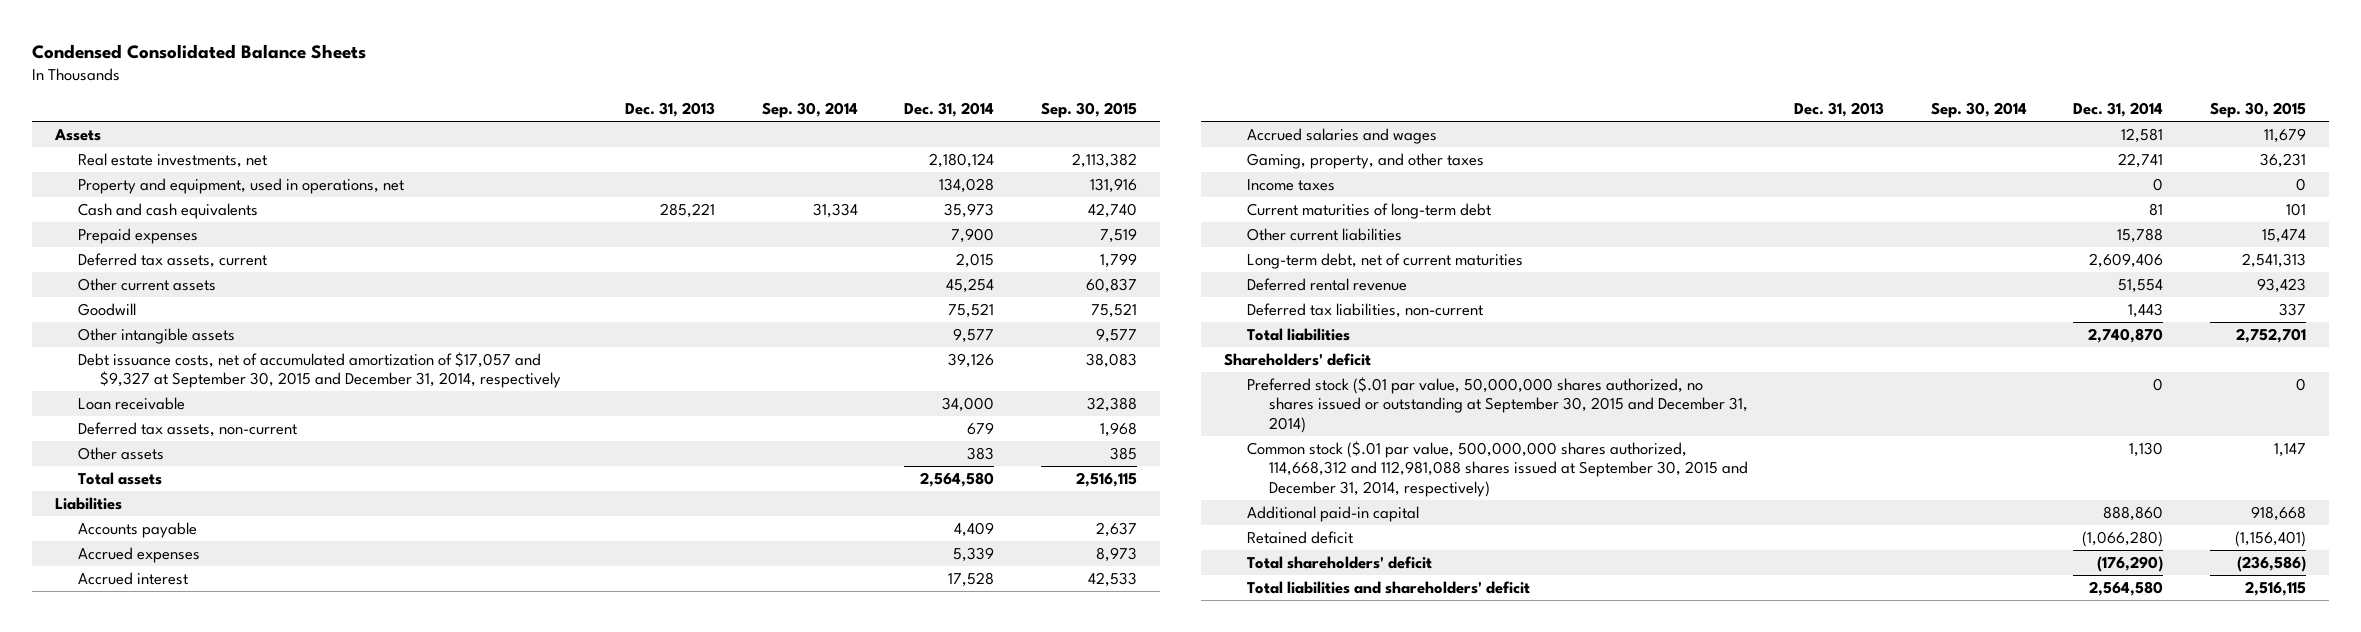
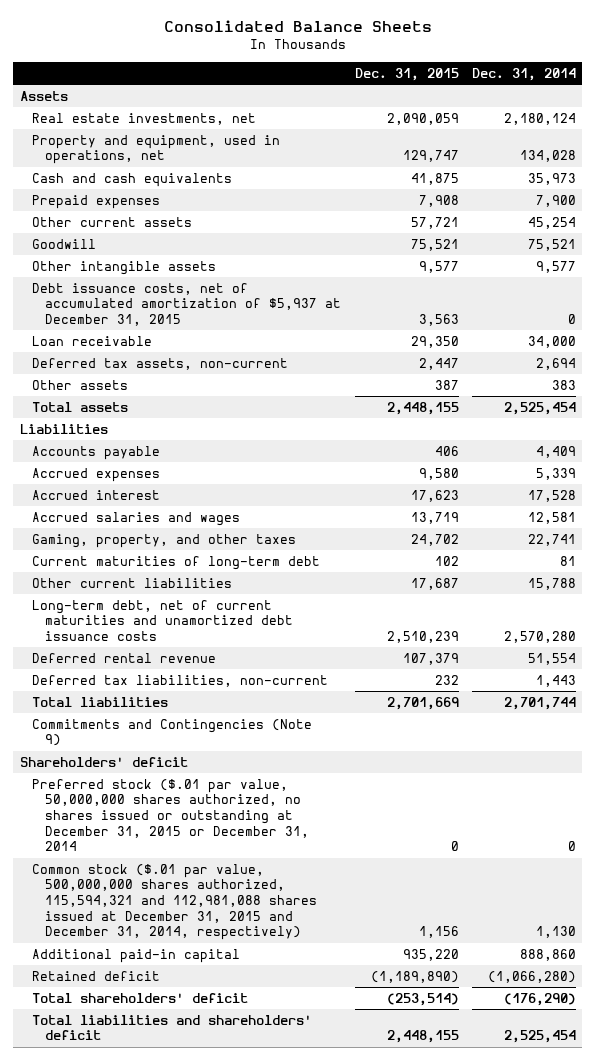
- Condensed Consolidated Balance Sheets
+ Consolidated Balance Sheets
- | Dec. 31, 2013 | Sep. 30, 2014 | Dec. 31, 2014 | Sep. 30, 2015
+ | Dec. 31, 2015 | Dec. 31, 2014
- Deferred tax assets, current | | | 2,015 | 1,799
- Debt issuance costs, net of accumulated amortization of $17,057 and $9,327 at September 30, 2015 and December 31, 2014, respectively | | | 39,126 | 38,083
+ Debt issuance costs, net of accumulated amortization of $5,937 at December 31, 2015 | 3,563 | 0
- Deferred tax assets, non-current | | | 679 | 1,968
+ Deferred tax assets, non-current | 2,447 | 2,694
- Total assets | | | 2,564,580 | 2,516,115
+ Total assets | 2,448,155 | 2,525,454
- Income taxes | | | 0 | 0
- Long-term debt, net of current maturities | | | 2,609,406 | 2,541,313
+ Long-term debt, net of current maturities and unamortized debt issuance costs | 2,510,239 | 2,570,280
- Total liabilities | | | 2,740,870 | 2,752,701
+ Total liabilities | 2,701,669 | 2,701,744
+ Commitments and Contingencies (Note 9)
- Preferred stock ($.01 par value, 50,000,000 shares authorized, no shares issued or outstanding at September 30, 2015 and December 31, 2014) | | | 0 | 0
- Common stock ($.01 par value, 500,000,000 shares authorized, 114,668,312 and 112,981,088 shares issued at September 30, 2015 and December 31, 2014, respectively) | | | 1,130 | 1,147
+ Preferred stock ($.01 par value, 50,000,000 shares authorized, no shares issued or outstanding at December 31, 2015 or December 31, 2014 | 0 | 0
+ Common stock ($.01 par value, 500,000,000 shares authorized, 115,594,321 and 112,981,088 shares issued at December 31, 2015 and December 31, 2014, respectively) | 1,156 | 1,130
- Total liabilities and shareholders' deficit | | | 2,564,580 | 2,516,115
+ Total liabilities and shareholders' deficit | 2,448,155 | 2,525,454

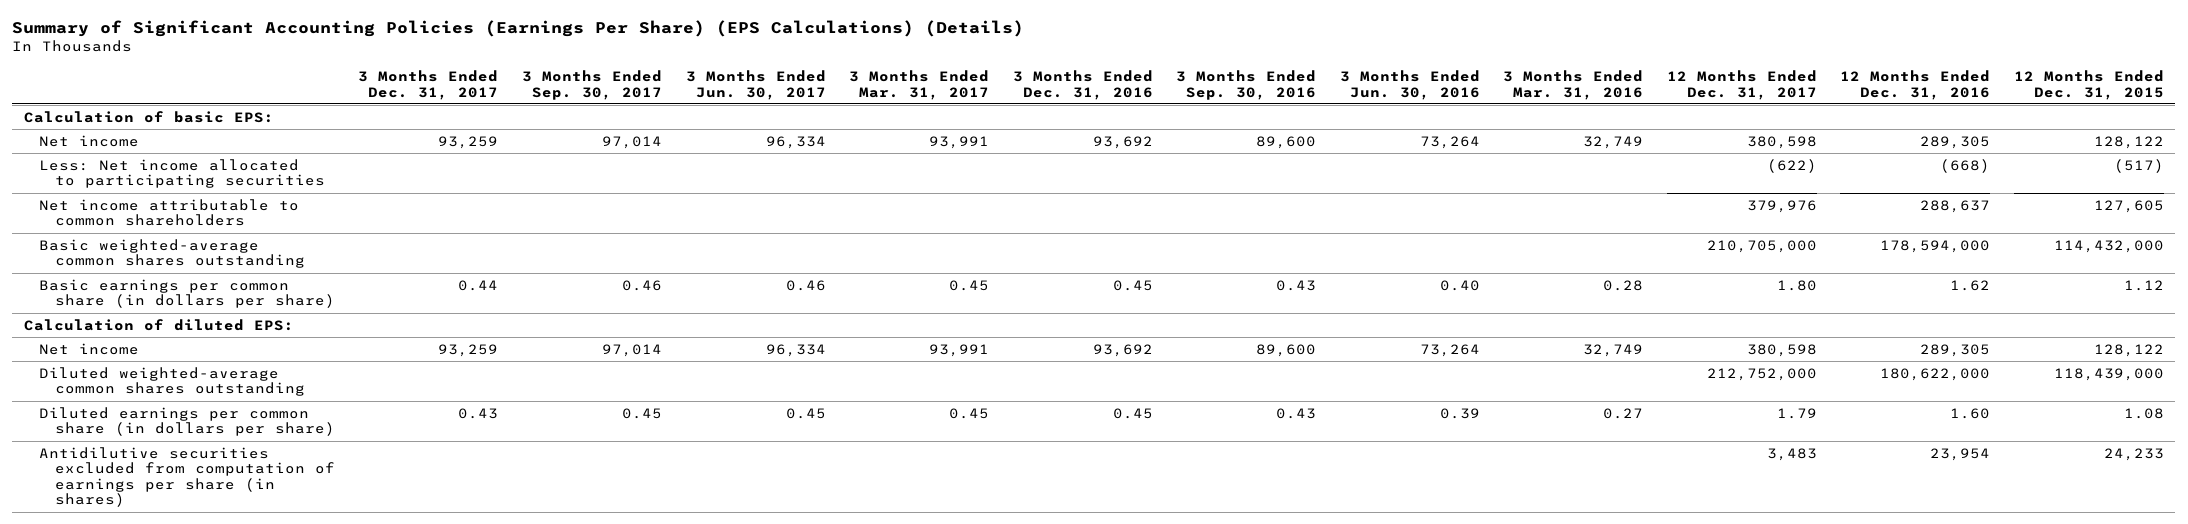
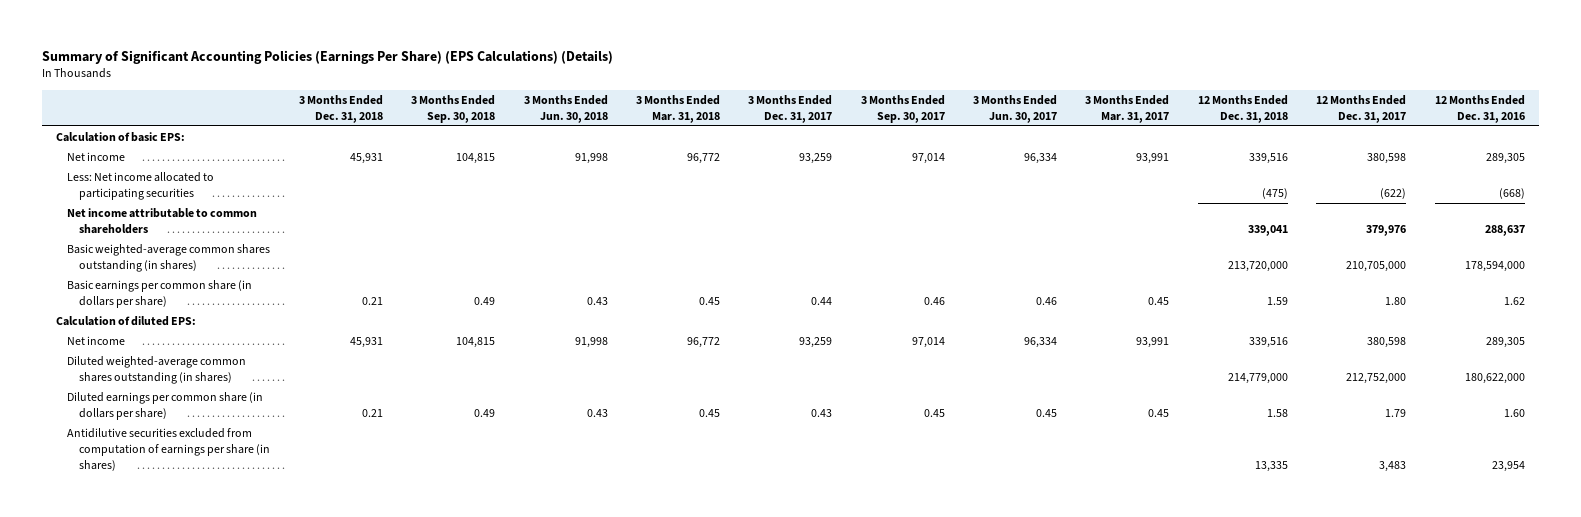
- | 3 Months Ended Dec. 31, 2017 | 3 Months Ended Sep. 30, 2017 | 3 Months Ended Jun. 30, 2017 | 3 Months Ended Mar. 31, 2017 | 3 Months Ended Dec. 31, 2016 | 3 Months Ended Sep. 30, 2016 | 3 Months Ended Jun. 30, 2016 | 3 Months Ended Mar. 31, 2016 | 12 Months Ended Dec. 31, 2017 | 12 Months Ended Dec. 31, 2016 | 12 Months Ended Dec. 31, 2015
+ | 3 Months Ended Dec. 31, 2018 | 3 Months Ended Sep. 30, 2018 | 3 Months Ended Jun. 30, 2018 | 3 Months Ended Mar. 31, 2018 | 3 Months Ended Dec. 31, 2017 | 3 Months Ended Sep. 30, 2017 | 3 Months Ended Jun. 30, 2017 | 3 Months Ended Mar. 31, 2017 | 12 Months Ended Dec. 31, 2018 | 12 Months Ended Dec. 31, 2017 | 12 Months Ended Dec. 31, 2016
- Basic weighted-average common shares outstanding | | | | | | | | | 210,705,000 | 178,594,000 | 114,432,000
+ Basic weighted-average common shares outstanding (in shares) | | | | | | | | | 213,720,000 | 210,705,000 | 178,594,000
- Diluted weighted-average common shares outstanding | | | | | | | | | 212,752,000 | 180,622,000 | 118,439,000
+ Diluted weighted-average common shares outstanding (in shares) | | | | | | | | | 214,779,000 | 212,752,000 | 180,622,000

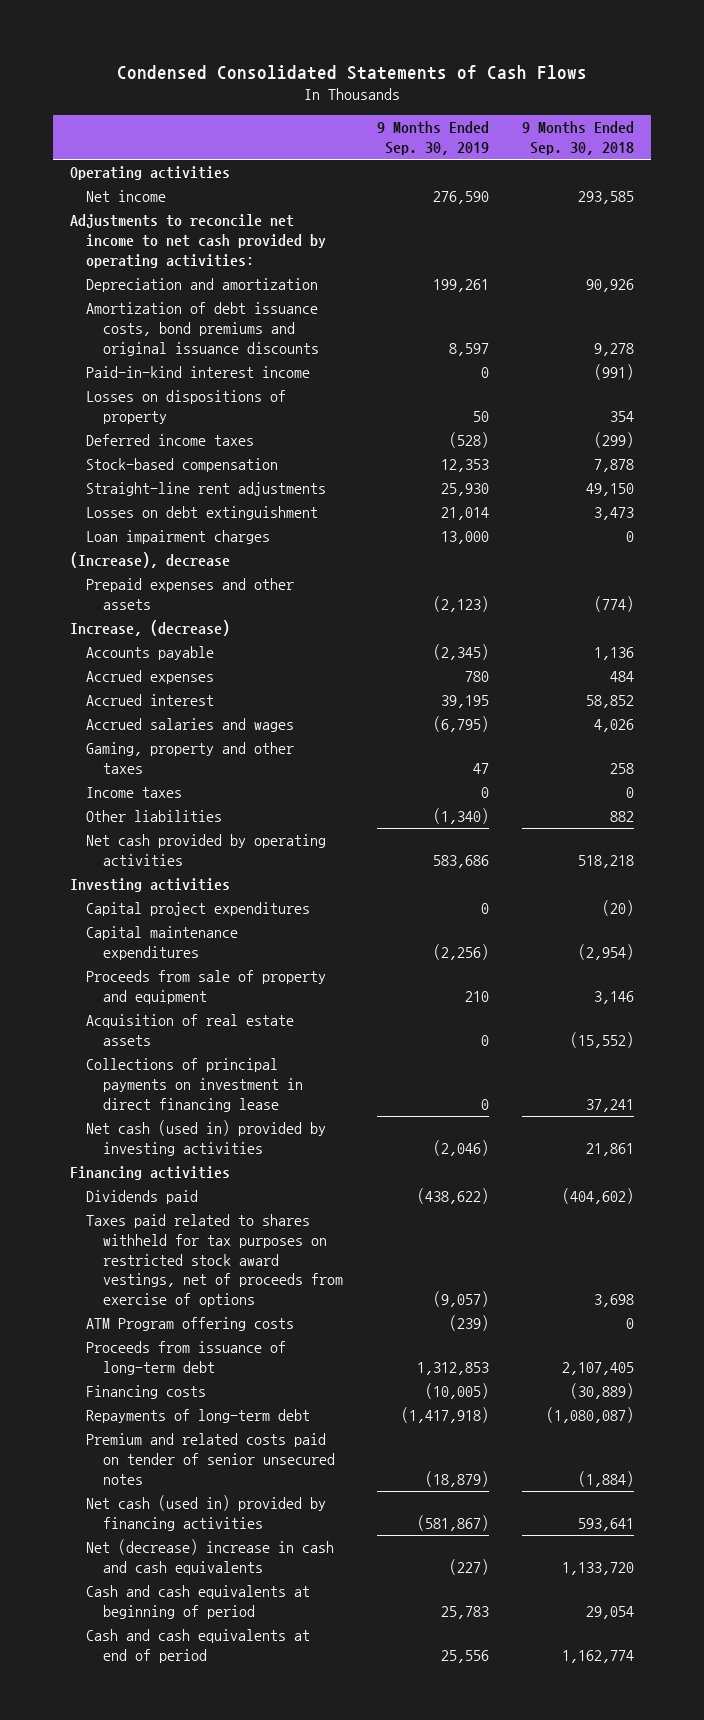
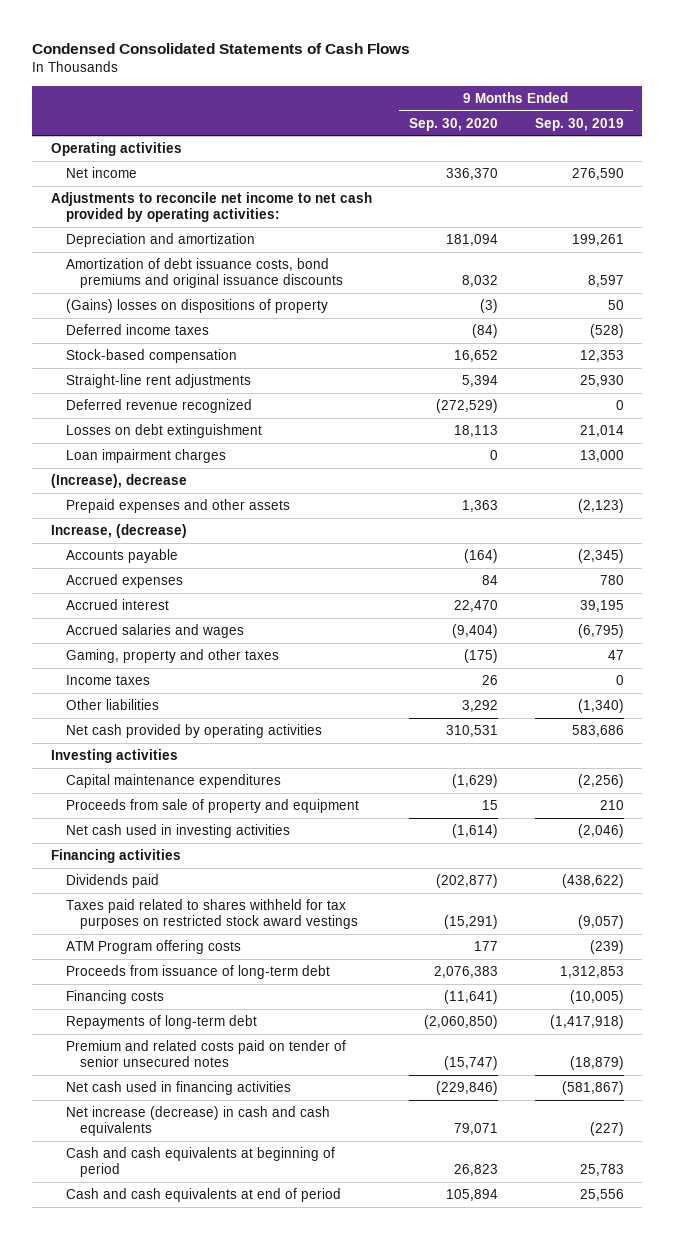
- | 9 Months Ended Sep. 30, 2019 | 9 Months Ended Sep. 30, 2018
+ | 9 Months Ended Sep. 30, 2020 | 9 Months Ended Sep. 30, 2019
- Paid-in-kind interest income | 0 | (991)
- Losses on dispositions of property | 50 | 354
+ (Gains) losses on dispositions of property | (3) | 50
+ Deferred revenue recognized | (272,529) | 0
- Capital project expenditures | 0 | (20)
- Acquisition of real estate assets | 0 | (15,552)
- Collections of principal payments on investment in direct financing lease | 0 | 37,241
- Net cash (used in) provided by investing activities | (2,046) | 21,861
+ Net cash used in investing activities | (1,614) | (2,046)
- Taxes paid related to shares withheld for tax purposes on restricted stock award vestings, net of proceeds from exercise of options | (9,057) | 3,698
+ Taxes paid related to shares withheld for tax purposes on restricted stock award vestings | (15,291) | (9,057)
- Net cash (used in) provided by financing activities | (581,867) | 593,641
- Net (decrease) increase in cash and cash equivalents | (227) | 1,133,720
+ Net cash used in financing activities | (229,846) | (581,867)
+ Net increase (decrease) in cash and cash equivalents | 79,071 | (227)

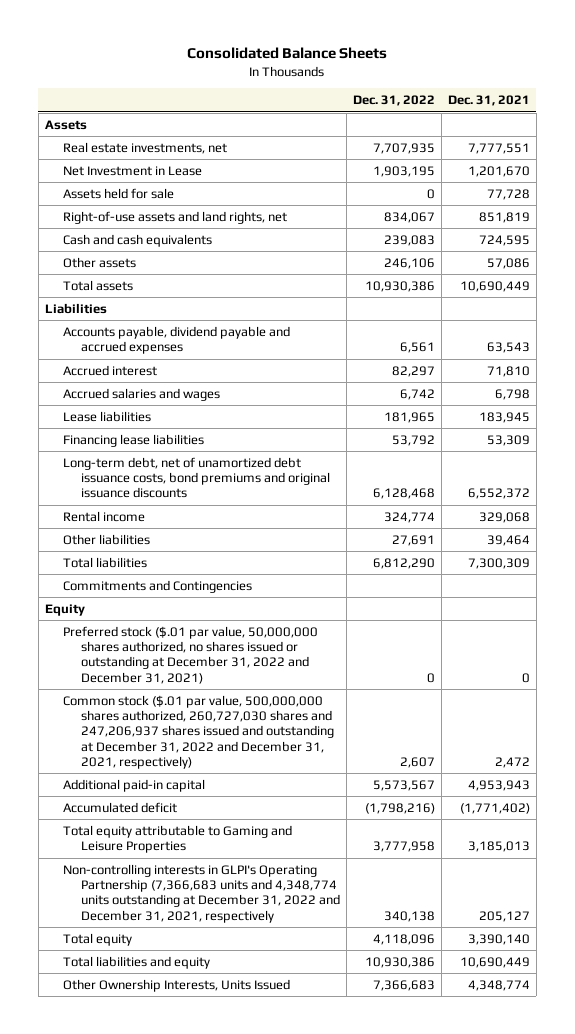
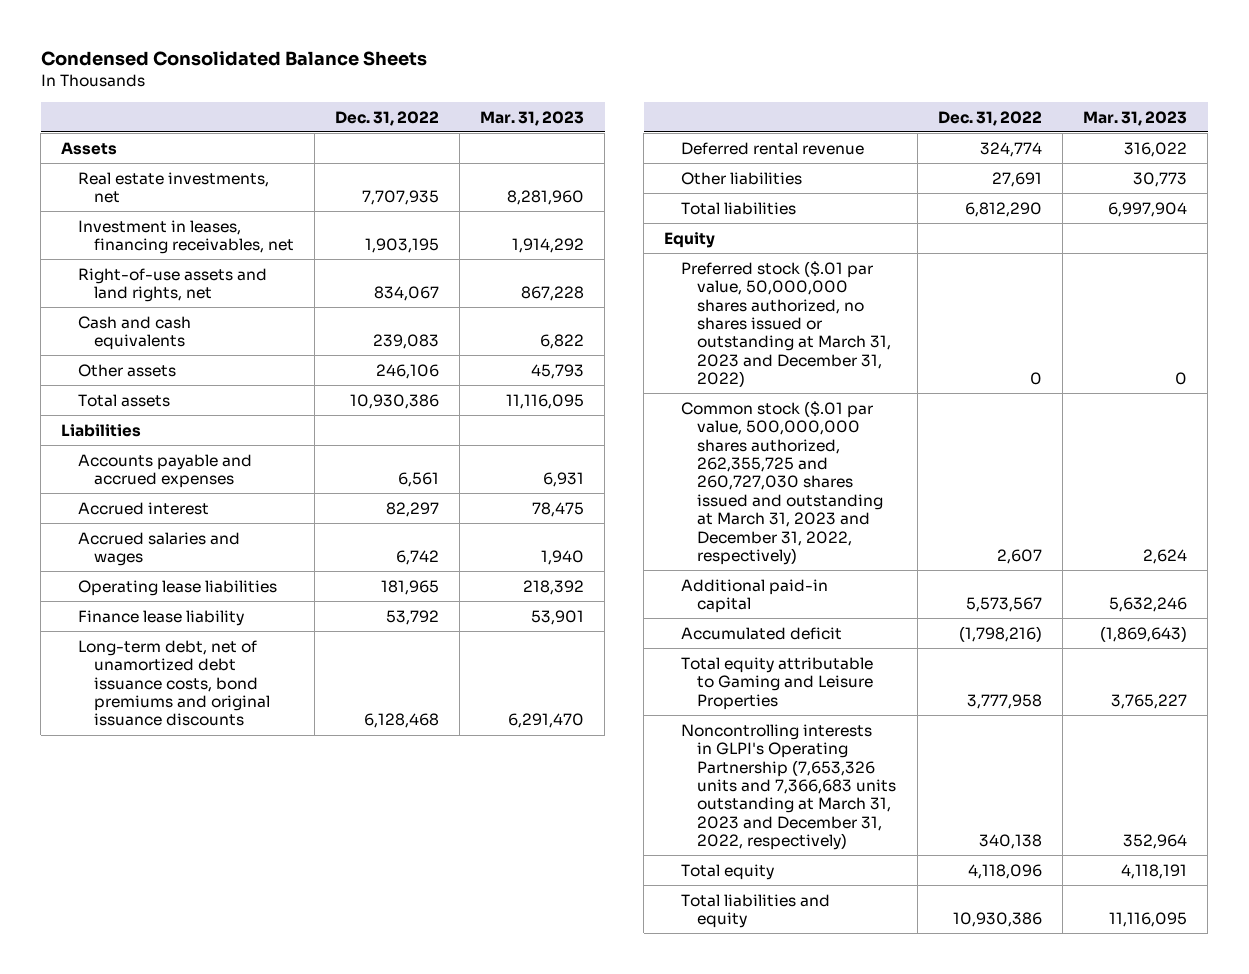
- Consolidated Balance Sheets
+ Condensed Consolidated Balance Sheets
- | Dec. 31, 2022 | Dec. 31, 2021
+ | Dec. 31, 2022 | Mar. 31, 2023
- Net Investment in Lease | 1,903,195 | 1,201,670
- Assets held for sale | 0 | 77,728
+ Investment in leases, financing receivables, net | 1,903,195 | 1,914,292
- Accounts payable, dividend payable and accrued expenses | 6,561 | 63,543
+ Accounts payable and accrued expenses | 6,561 | 6,931
- Lease liabilities | 181,965 | 183,945
- Financing lease liabilities | 53,792 | 53,309
+ Operating lease liabilities | 181,965 | 218,392
+ Finance lease liability | 53,792 | 53,901
- Rental income | 324,774 | 329,068
+ Deferred rental revenue | 324,774 | 316,022
- Commitments and Contingencies
- Preferred stock ($.01 par value, 50,000,000 shares authorized, no shares issued or outstanding at December 31, 2022 and December 31, 2021) | 0 | 0
- Common stock ($.01 par value, 500,000,000 shares authorized, 260,727,030 shares and 247,206,937 shares issued and outstanding at December 31, 2022 and December 31, 2021, respectively) | 2,607 | 2,472
+ Preferred stock ($.01 par value, 50,000,000 shares authorized, no shares issued or outstanding at March 31, 2023 and December 31, 2022) | 0 | 0
+ Common stock ($.01 par value, 500,000,000 shares authorized, 262,355,725 and 260,727,030 shares issued and outstanding at March 31, 2023 and December 31, 2022, respectively) | 2,607 | 2,624
- Non-controlling interests in GLPI's Operating Partnership (7,366,683 units and 4,348,774 units outstanding at December 31, 2022 and December 31, 2021, respectively | 340,138 | 205,127
+ Noncontrolling interests in GLPI's Operating Partnership (7,653,326 units and 7,366,683 units outstanding at March 31, 2023 and December 31, 2022, respectively) | 340,138 | 352,964
- Other Ownership Interests, Units Issued | 7,366,683 | 4,348,774

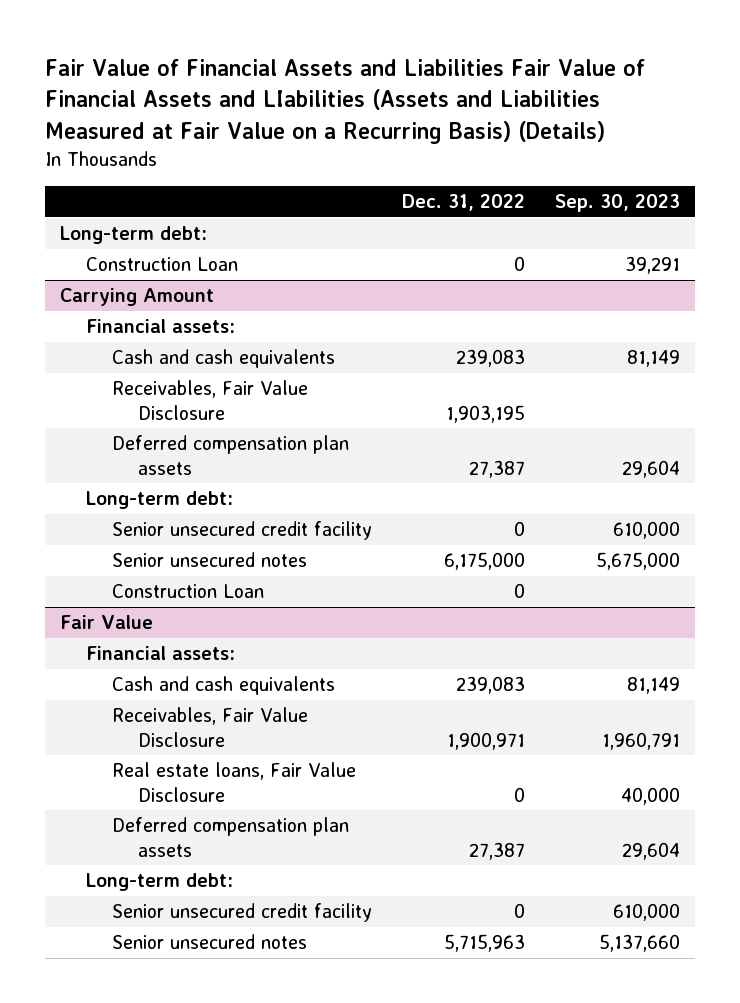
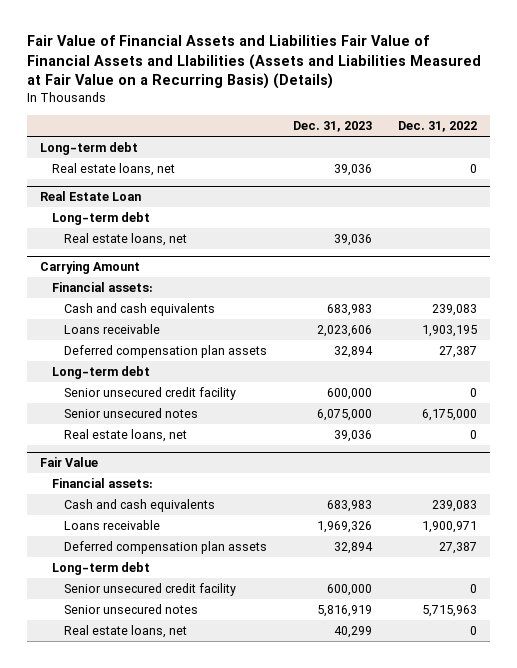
- | Dec. 31, 2022 | Sep. 30, 2023
+ | Dec. 31, 2023 | Dec. 31, 2022
- Long-term debt:
- Construction Loan | 0 | 39,291
+ Long-term debt
+ Real estate loans, net | 39,036 | 0
+ Real Estate Loan
+ Long-term debt
+ Real estate loans, net | 39,036 |
@ Carrying Amount
- Receivables, Fair Value Disclosure | 1,903,195 |
+ Loans receivable | 2,023,606 | 1,903,195
- Long-term debt:
+ Long-term debt
- Construction Loan | 0 |
+ Real estate loans, net | 39,036 | 0
@ Fair Value
- Receivables, Fair Value Disclosure | 1,900,971 | 1,960,791
- Real estate loans, Fair Value Disclosure | 0 | 40,000
+ Loans receivable | 1,969,326 | 1,900,971
- Long-term debt:
+ Long-term debt
+ Real estate loans, net | 40,299 | 0

